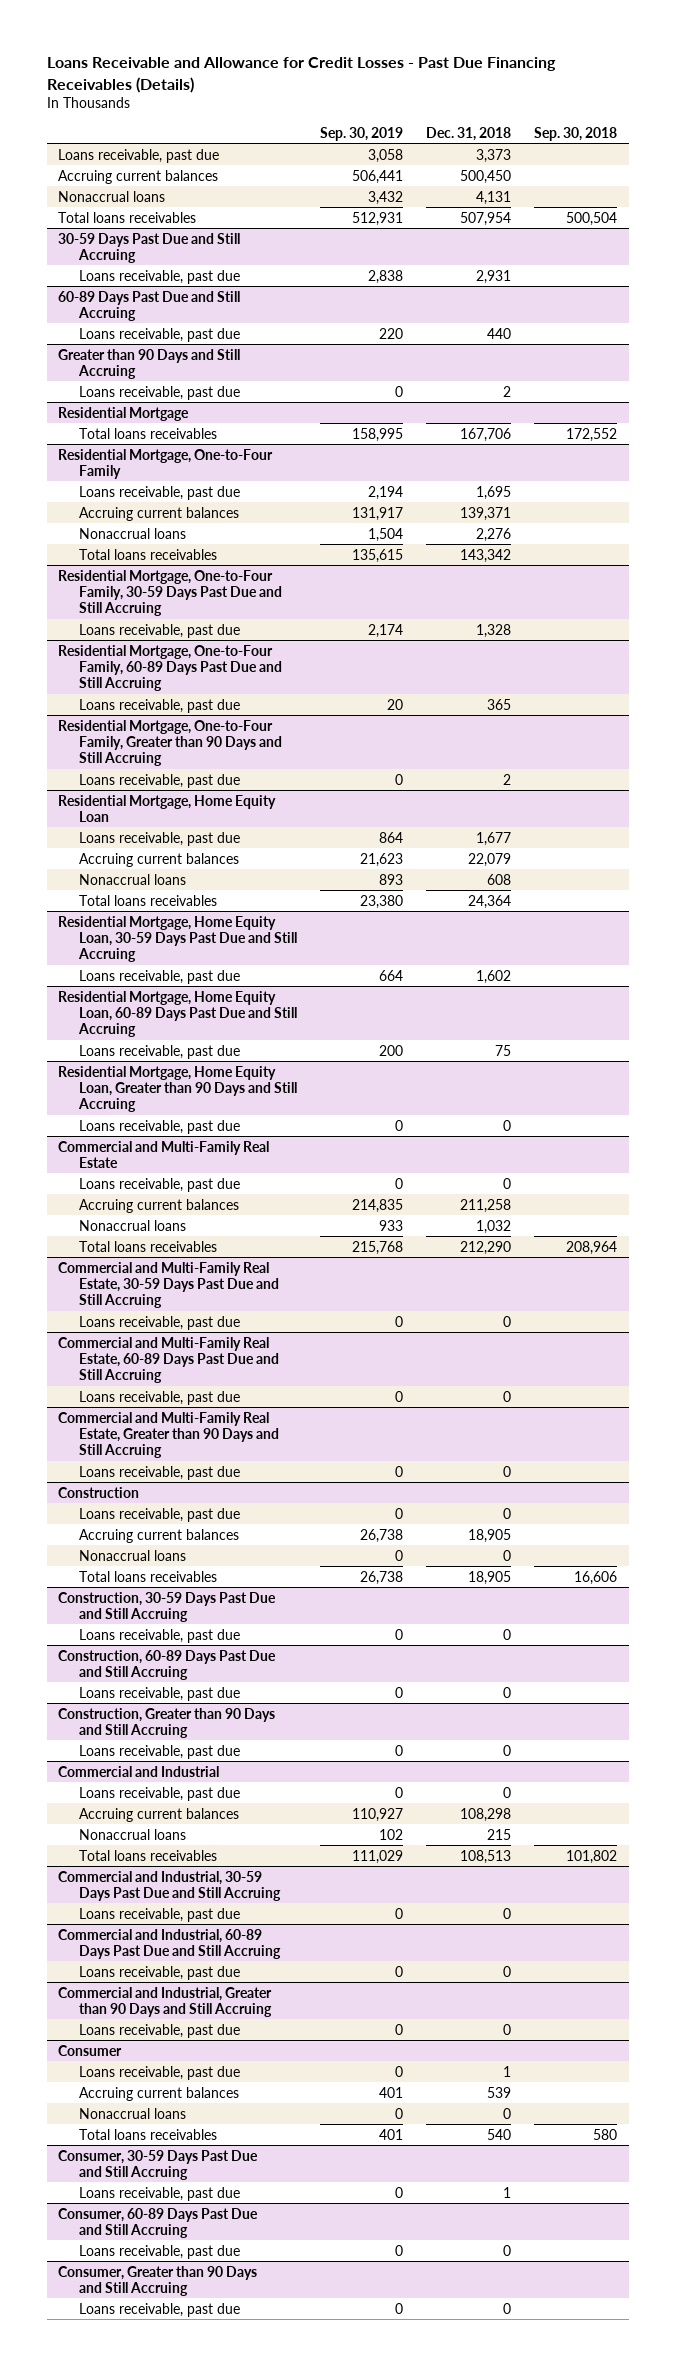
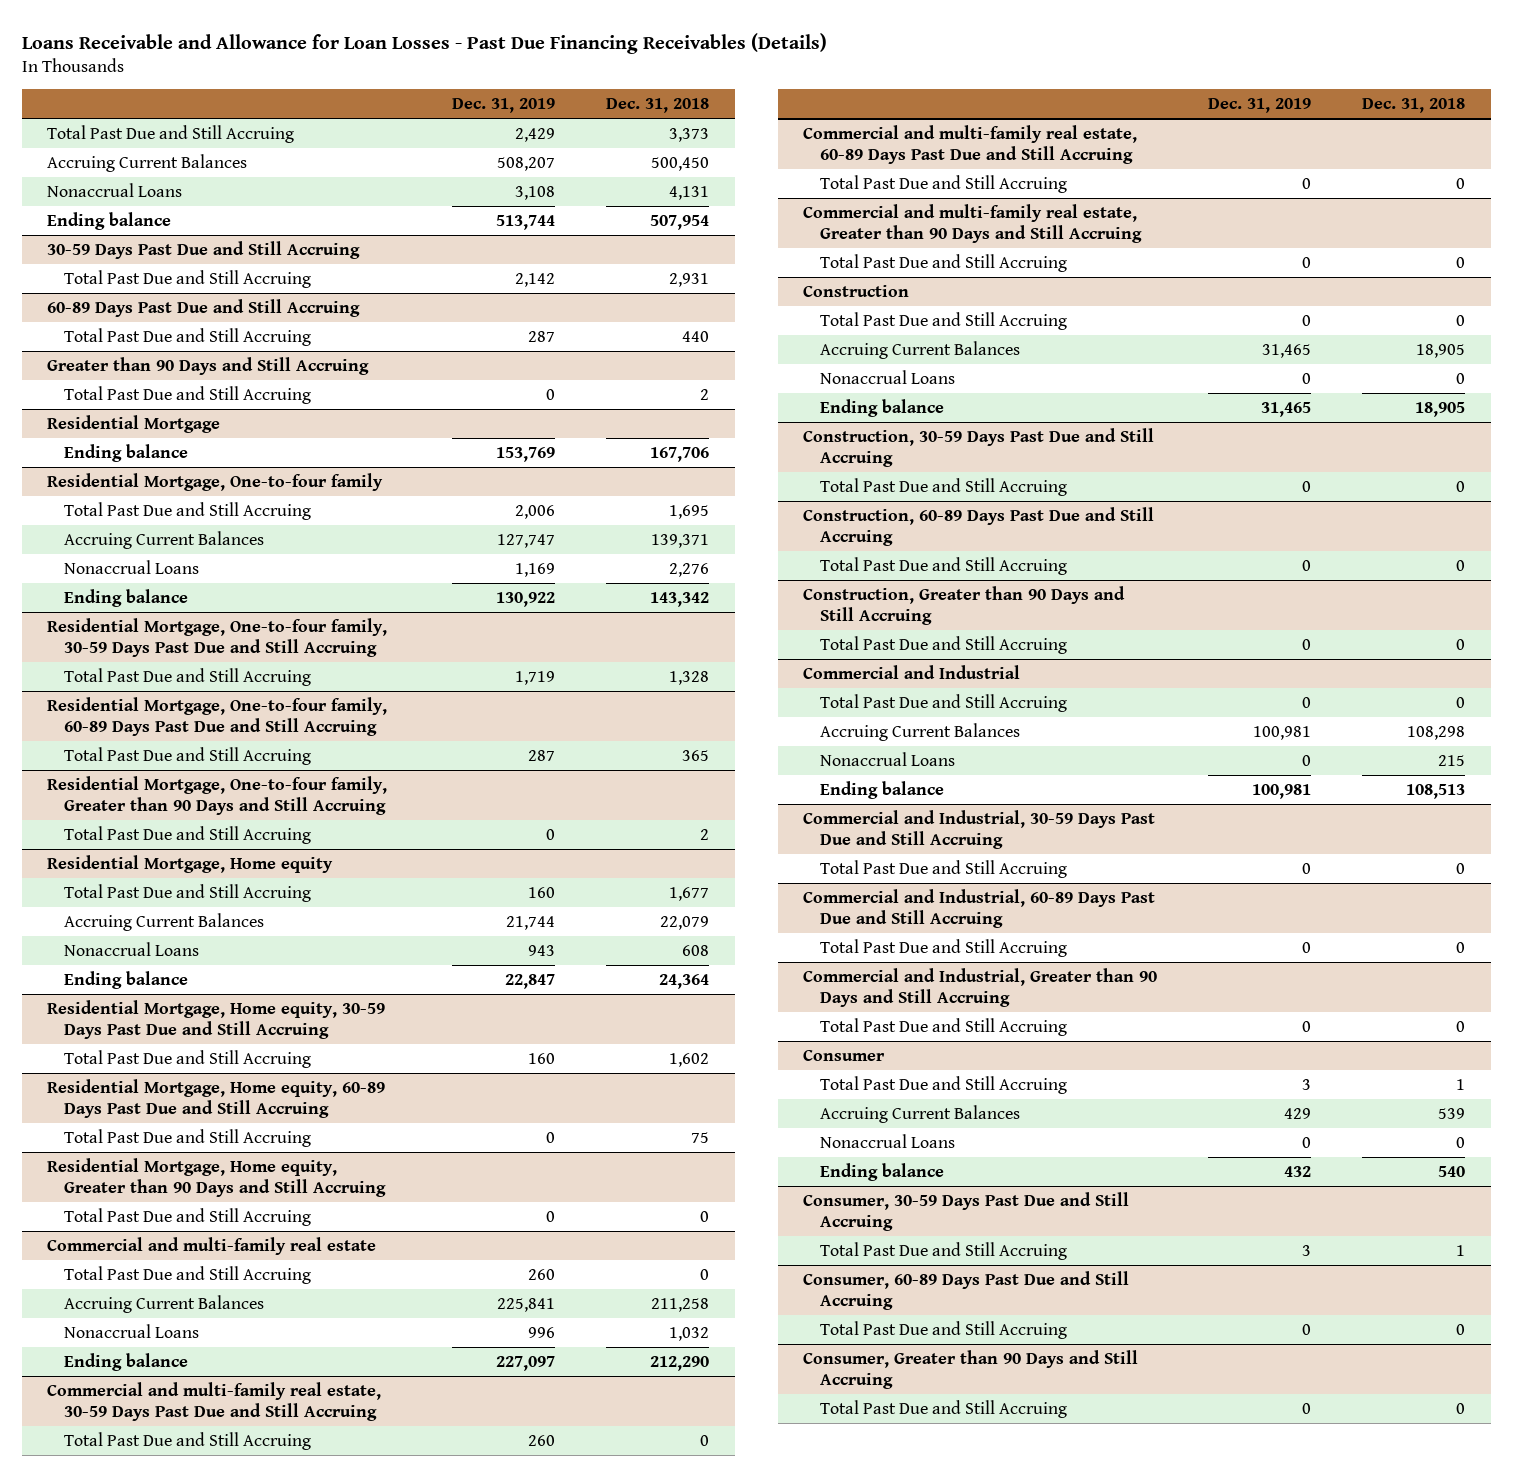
- Loans Receivable and Allowance for Credit Losses - Past Due Financing Receivables (Details)
+ Loans Receivable and Allowance for Loan Losses - Past Due Financing Receivables (Details)
- | Sep. 30, 2019 | Dec. 31, 2018 | Sep. 30, 2018
+ | Dec. 31, 2019 | Dec. 31, 2018
- Loans receivable, past due | 3,058 | 3,373 |
- Accruing current balances | 506,441 | 500,450 |
- Nonaccrual loans | 3,432 | 4,131 |
- Total loans receivables | 512,931 | 507,954 | 500,504
+ Total Past Due and Still Accruing | 2,429 | 3,373
+ Accruing Current Balances | 508,207 | 500,450
+ Nonaccrual Loans | 3,108 | 4,131
+ Ending balance | 513,744 | 507,954
@ 30-59 Days Past Due and Still Accruing
- Loans receivable, past due | 2,838 | 2,931 |
+ Total Past Due and Still Accruing | 2,142 | 2,931
@ 60-89 Days Past Due and Still Accruing
- Loans receivable, past due | 220 | 440 |
+ Total Past Due and Still Accruing | 287 | 440
@ Greater than 90 Days and Still Accruing
- Loans receivable, past due | 0 | 2 |
+ Total Past Due and Still Accruing | 0 | 2
@ Residential Mortgage
- Total loans receivables | 158,995 | 167,706 | 172,552
- Residential Mortgage, One-to-Four Family
- Loans receivable, past due | 2,194 | 1,695 |
- Accruing current balances | 131,917 | 139,371 |
- Nonaccrual loans | 1,504 | 2,276 |
- Total loans receivables | 135,615 | 143,342 |
- Residential Mortgage, One-to-Four Family, 30-59 Days Past Due and Still Accruing
- Loans receivable, past due | 2,174 | 1,328 |
- Residential Mortgage, One-to-Four Family, 60-89 Days Past Due and Still Accruing
- Loans receivable, past due | 20 | 365 |
- Residential Mortgage, One-to-Four Family, Greater than 90 Days and Still Accruing
- Loans receivable, past due | 0 | 2 |
- Residential Mortgage, Home Equity Loan
- Loans receivable, past due | 864 | 1,677 |
- Accruing current balances | 21,623 | 22,079 |
- Nonaccrual loans | 893 | 608 |
- Total loans receivables | 23,380 | 24,364 |
- Residential Mortgage, Home Equity Loan, 30-59 Days Past Due and Still Accruing
- Loans receivable, past due | 664 | 1,602 |
- Residential Mortgage, Home Equity Loan, 60-89 Days Past Due and Still Accruing
- Loans receivable, past due | 200 | 75 |
- Residential Mortgage, Home Equity Loan, Greater than 90 Days and Still Accruing
- Loans receivable, past due | 0 | 0 |
- Commercial and Multi-Family Real Estate
- Loans receivable, past due | 0 | 0 |
- Accruing current balances | 214,835 | 211,258 |
- Nonaccrual loans | 933 | 1,032 |
- Total loans receivables | 215,768 | 212,290 | 208,964
- Commercial and Multi-Family Real Estate, 30-59 Days Past Due and Still Accruing
- Loans receivable, past due | 0 | 0 |
- Commercial and Multi-Family Real Estate, 60-89 Days Past Due and Still Accruing
- Loans receivable, past due | 0 | 0 |
- Commercial and Multi-Family Real Estate, Greater than 90 Days and Still Accruing
- Loans receivable, past due | 0 | 0 |
@ Residential Mortgage
+ Ending balance | 153,769 | 167,706
+ Residential Mortgage, One-to-four family
+ Total Past Due and Still Accruing | 2,006 | 1,695
+ Accruing Current Balances | 127,747 | 139,371
+ Nonaccrual Loans | 1,169 | 2,276
+ Ending balance | 130,922 | 143,342
+ Residential Mortgage, One-to-four family, 30-59 Days Past Due and Still Accruing
+ Total Past Due and Still Accruing | 1,719 | 1,328
+ Residential Mortgage, One-to-four family, 60-89 Days Past Due and Still Accruing
+ Total Past Due and Still Accruing | 287 | 365
+ Residential Mortgage, One-to-four family, Greater than 90 Days and Still Accruing
+ Total Past Due and Still Accruing | 0 | 2
+ Residential Mortgage, Home equity
+ Total Past Due and Still Accruing | 160 | 1,677
+ Accruing Current Balances | 21,744 | 22,079
+ Nonaccrual Loans | 943 | 608
+ Ending balance | 22,847 | 24,364
+ Residential Mortgage, Home equity, 30-59 Days Past Due and Still Accruing
+ Total Past Due and Still Accruing | 160 | 1,602
+ Residential Mortgage, Home equity, 60-89 Days Past Due and Still Accruing
+ Total Past Due and Still Accruing | 0 | 75
+ Residential Mortgage, Home equity, Greater than 90 Days and Still Accruing
+ Total Past Due and Still Accruing | 0 | 0
+ Commercial and multi-family real estate
+ Total Past Due and Still Accruing | 260 | 0
+ Accruing Current Balances | 225,841 | 211,258
+ Nonaccrual Loans | 996 | 1,032
+ Ending balance | 227,097 | 212,290
+ Commercial and multi-family real estate, 30-59 Days Past Due and Still Accruing
+ Total Past Due and Still Accruing | 260 | 0
+ Commercial and multi-family real estate, 60-89 Days Past Due and Still Accruing
+ Total Past Due and Still Accruing | 0 | 0
+ Commercial and multi-family real estate, Greater than 90 Days and Still Accruing
+ Total Past Due and Still Accruing | 0 | 0
@ Construction
- Loans receivable, past due | 0 | 0 |
- Accruing current balances | 26,738 | 18,905 |
- Nonaccrual loans | 0 | 0 |
- Total loans receivables | 26,738 | 18,905 | 16,606
+ Total Past Due and Still Accruing | 0 | 0
+ Accruing Current Balances | 31,465 | 18,905
+ Nonaccrual Loans | 0 | 0
+ Ending balance | 31,465 | 18,905
@ Construction, 30-59 Days Past Due and Still Accruing
- Loans receivable, past due | 0 | 0 |
+ Total Past Due and Still Accruing | 0 | 0
@ Construction, 60-89 Days Past Due and Still Accruing
- Loans receivable, past due | 0 | 0 |
+ Total Past Due and Still Accruing | 0 | 0
@ Construction, Greater than 90 Days and Still Accruing
- Loans receivable, past due | 0 | 0 |
+ Total Past Due and Still Accruing | 0 | 0
@ Commercial and Industrial
- Loans receivable, past due | 0 | 0 |
- Accruing current balances | 110,927 | 108,298 |
- Nonaccrual loans | 102 | 215 |
- Total loans receivables | 111,029 | 108,513 | 101,802
+ Total Past Due and Still Accruing | 0 | 0
+ Accruing Current Balances | 100,981 | 108,298
+ Nonaccrual Loans | 0 | 215
+ Ending balance | 100,981 | 108,513
@ Commercial and Industrial, 30-59 Days Past Due and Still Accruing
- Loans receivable, past due | 0 | 0 |
+ Total Past Due and Still Accruing | 0 | 0
@ Commercial and Industrial, 60-89 Days Past Due and Still Accruing
- Loans receivable, past due | 0 | 0 |
+ Total Past Due and Still Accruing | 0 | 0
@ Commercial and Industrial, Greater than 90 Days and Still Accruing
- Loans receivable, past due | 0 | 0 |
+ Total Past Due and Still Accruing | 0 | 0
@ Consumer
- Loans receivable, past due | 0 | 1 |
- Accruing current balances | 401 | 539 |
- Nonaccrual loans | 0 | 0 |
- Total loans receivables | 401 | 540 | 580
+ Total Past Due and Still Accruing | 3 | 1
+ Accruing Current Balances | 429 | 539
+ Nonaccrual Loans | 0 | 0
+ Ending balance | 432 | 540
@ Consumer, 30-59 Days Past Due and Still Accruing
- Loans receivable, past due | 0 | 1 |
+ Total Past Due and Still Accruing | 3 | 1
@ Consumer, 60-89 Days Past Due and Still Accruing
- Loans receivable, past due | 0 | 0 |
+ Total Past Due and Still Accruing | 0 | 0
@ Consumer, Greater than 90 Days and Still Accruing
- Loans receivable, past due | 0 | 0 |
+ Total Past Due and Still Accruing | 0 | 0

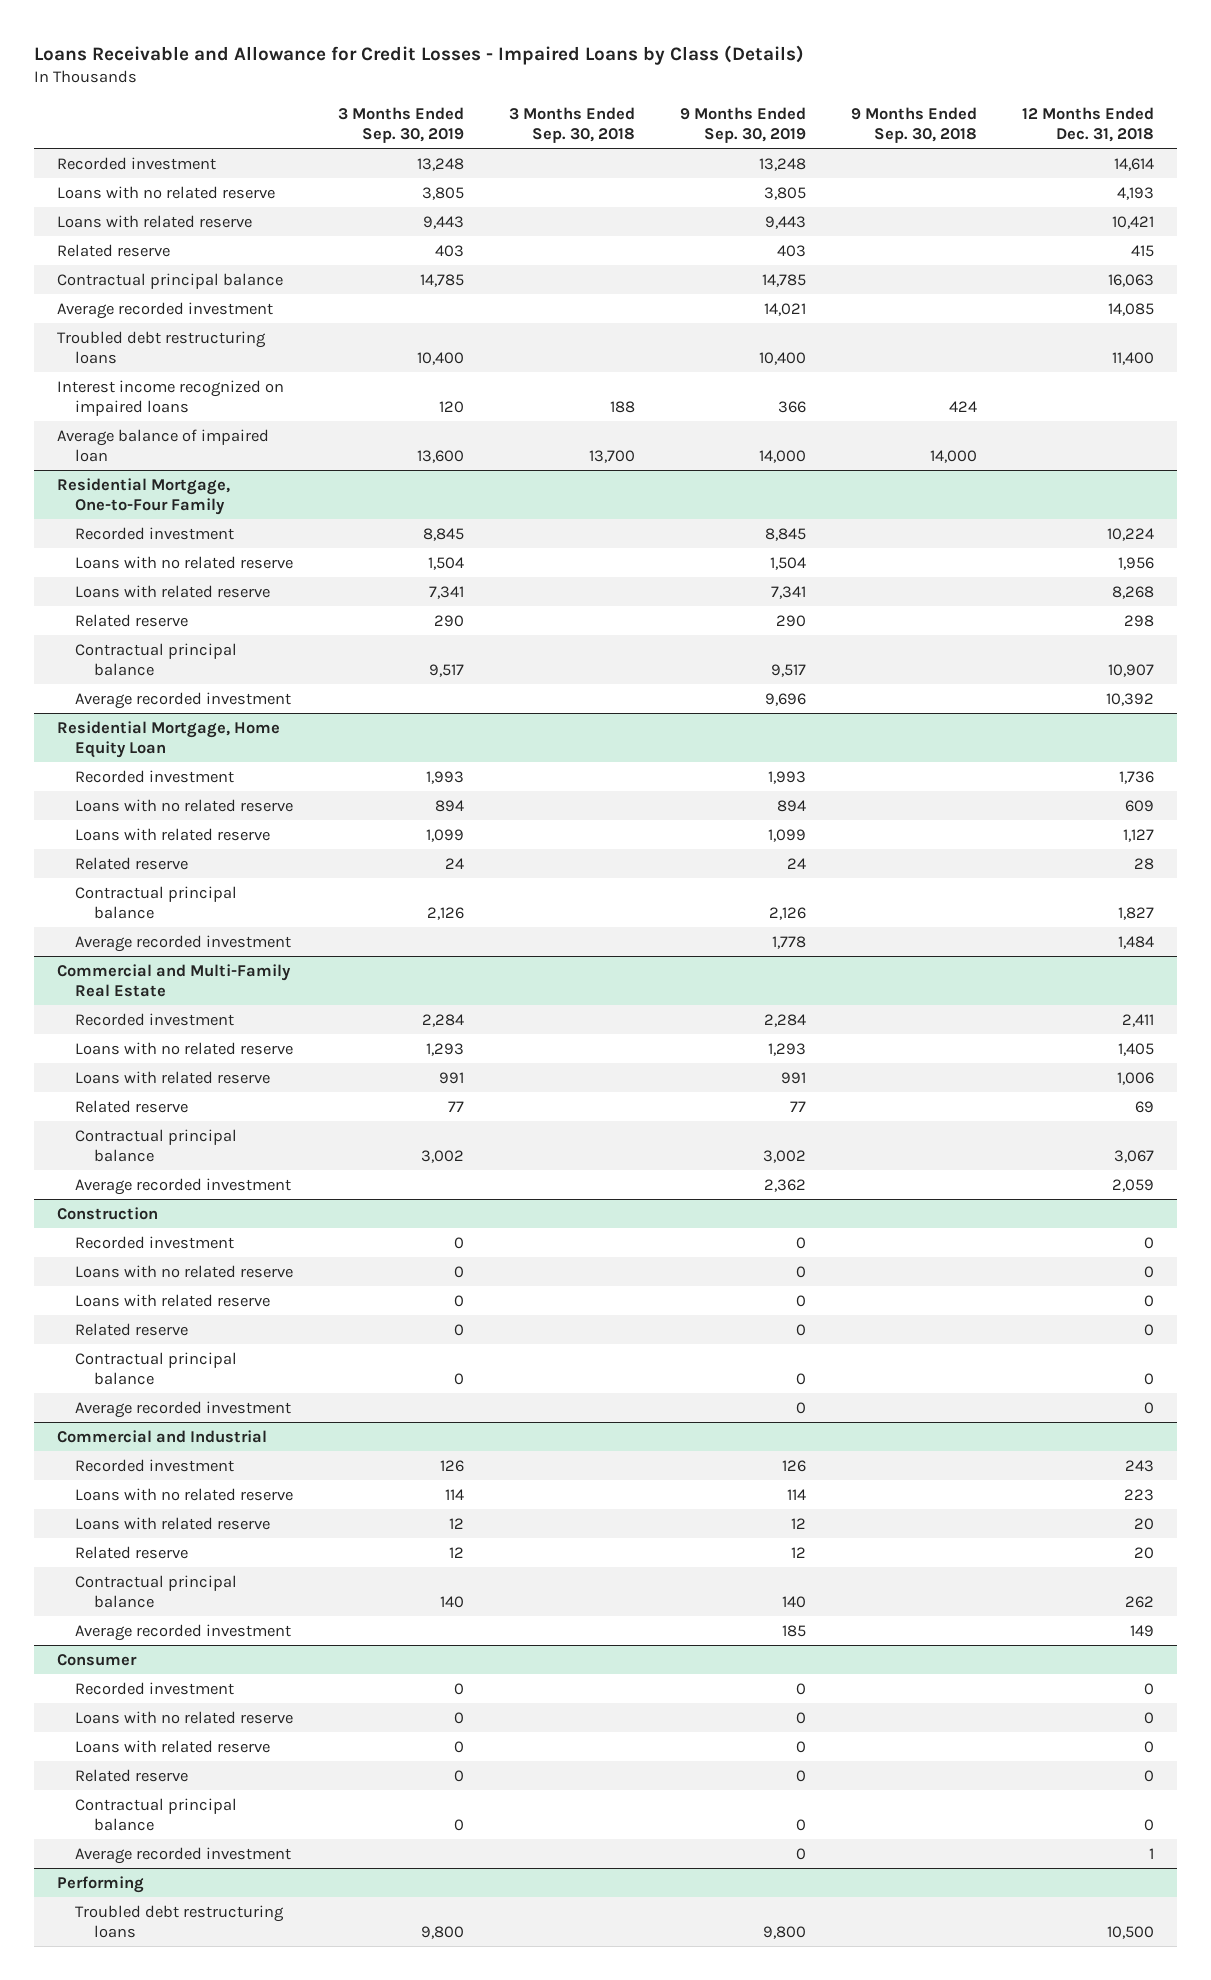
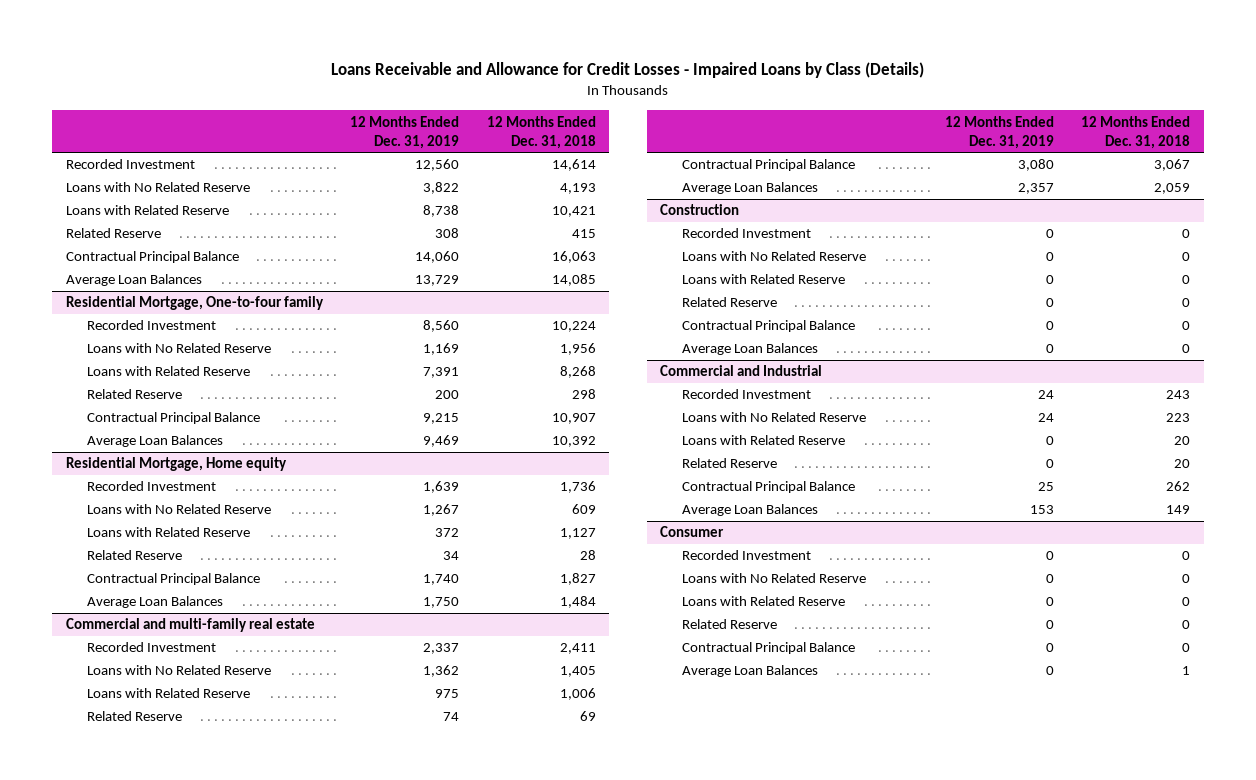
- | 3 Months Ended Sep. 30, 2019 | 3 Months Ended Sep. 30, 2018 | 9 Months Ended Sep. 30, 2019 | 9 Months Ended Sep. 30, 2018 | 12 Months Ended Dec. 31, 2018
+ | 12 Months Ended Dec. 31, 2019 | 12 Months Ended Dec. 31, 2018
- Recorded investment | 13,248 | | 13,248 | | 14,614
- Loans with no related reserve | 3,805 | | 3,805 | | 4,193
- Loans with related reserve | 9,443 | | 9,443 | | 10,421
- Related reserve | 403 | | 403 | | 415
- Contractual principal balance | 14,785 | | 14,785 | | 16,063
- Average recorded investment | | | 14,021 | | 14,085
- Troubled debt restructuring loans | 10,400 | | 10,400 | | 11,400
- Interest income recognized on impaired loans | 120 | 188 | 366 | 424 |
- Average balance of impaired loan | 13,600 | 13,700 | 14,000 | 14,000 |
- Residential Mortgage, One-to-Four Family
- Recorded investment | 8,845 | | 8,845 | | 10,224
- Loans with no related reserve | 1,504 | | 1,504 | | 1,956
- Loans with related reserve | 7,341 | | 7,341 | | 8,268
- Related reserve | 290 | | 290 | | 298
- Contractual principal balance | 9,517 | | 9,517 | | 10,907
- Average recorded investment | | | 9,696 | | 10,392
- Residential Mortgage, Home Equity Loan
- Recorded investment | 1,993 | | 1,993 | | 1,736
- Loans with no related reserve | 894 | | 894 | | 609
- Loans with related reserve | 1,099 | | 1,099 | | 1,127
- Related reserve | 24 | | 24 | | 28
- Contractual principal balance | 2,126 | | 2,126 | | 1,827
- Average recorded investment | | | 1,778 | | 1,484
- Commercial and Multi-Family Real Estate
- Recorded investment | 2,284 | | 2,284 | | 2,411
- Loans with no related reserve | 1,293 | | 1,293 | | 1,405
- Loans with related reserve | 991 | | 991 | | 1,006
- Related reserve | 77 | | 77 | | 69
- Contractual principal balance | 3,002 | | 3,002 | | 3,067
- Average recorded investment | | | 2,362 | | 2,059
+ Recorded Investment | 12,560 | 14,614
+ Loans with No Related Reserve | 3,822 | 4,193
+ Loans with Related Reserve | 8,738 | 10,421
+ Related Reserve | 308 | 415
+ Contractual Principal Balance | 14,060 | 16,063
+ Average Loan Balances | 13,729 | 14,085
+ Residential Mortgage, One-to-four family
+ Recorded Investment | 8,560 | 10,224
+ Loans with No Related Reserve | 1,169 | 1,956
+ Loans with Related Reserve | 7,391 | 8,268
+ Related Reserve | 200 | 298
+ Contractual Principal Balance | 9,215 | 10,907
+ Average Loan Balances | 9,469 | 10,392
+ Residential Mortgage, Home equity
+ Recorded Investment | 1,639 | 1,736
+ Loans with No Related Reserve | 1,267 | 609
+ Loans with Related Reserve | 372 | 1,127
+ Related Reserve | 34 | 28
+ Contractual Principal Balance | 1,740 | 1,827
+ Average Loan Balances | 1,750 | 1,484
+ Commercial and multi-family real estate
+ Recorded Investment | 2,337 | 2,411
+ Loans with No Related Reserve | 1,362 | 1,405
+ Loans with Related Reserve | 975 | 1,006
+ Related Reserve | 74 | 69
+ Contractual Principal Balance | 3,080 | 3,067
+ Average Loan Balances | 2,357 | 2,059
@ Construction
- Recorded investment | 0 | | 0 | | 0
- Loans with no related reserve | 0 | | 0 | | 0
- Loans with related reserve | 0 | | 0 | | 0
- Related reserve | 0 | | 0 | | 0
- Contractual principal balance | 0 | | 0 | | 0
- Average recorded investment | | | 0 | | 0
+ Recorded Investment | 0 | 0
+ Loans with No Related Reserve | 0 | 0
+ Loans with Related Reserve | 0 | 0
+ Related Reserve | 0 | 0
+ Contractual Principal Balance | 0 | 0
+ Average Loan Balances | 0 | 0
@ Commercial and Industrial
- Recorded investment | 126 | | 126 | | 243
- Loans with no related reserve | 114 | | 114 | | 223
- Loans with related reserve | 12 | | 12 | | 20
- Related reserve | 12 | | 12 | | 20
- Contractual principal balance | 140 | | 140 | | 262
- Average recorded investment | | | 185 | | 149
+ Recorded Investment | 24 | 243
+ Loans with No Related Reserve | 24 | 223
+ Loans with Related Reserve | 0 | 20
+ Related Reserve | 0 | 20
+ Contractual Principal Balance | 25 | 262
+ Average Loan Balances | 153 | 149
@ Consumer
- Recorded investment | 0 | | 0 | | 0
- Loans with no related reserve | 0 | | 0 | | 0
- Loans with related reserve | 0 | | 0 | | 0
- Related reserve | 0 | | 0 | | 0
- Contractual principal balance | 0 | | 0 | | 0
- Average recorded investment | | | 0 | | 1
- Performing
- Troubled debt restructuring loans | 9,800 | | 9,800 | | 10,500
@ Consumer
+ Recorded Investment | 0 | 0
+ Loans with No Related Reserve | 0 | 0
+ Loans with Related Reserve | 0 | 0
+ Related Reserve | 0 | 0
+ Contractual Principal Balance | 0 | 0
+ Average Loan Balances | 0 | 1

